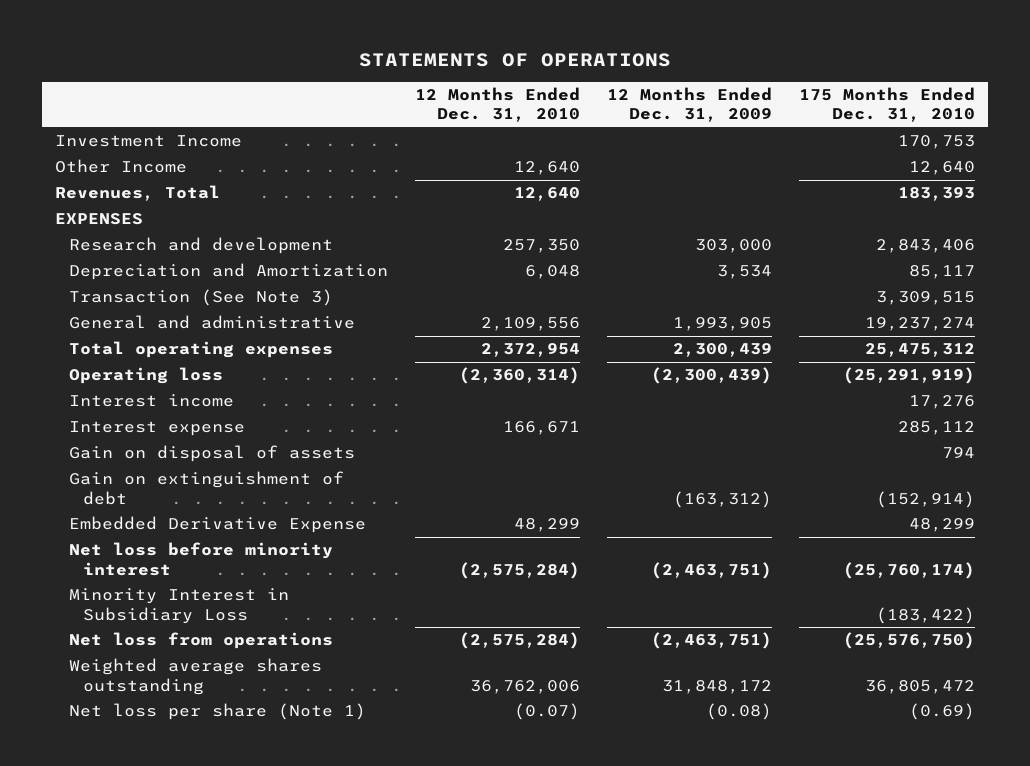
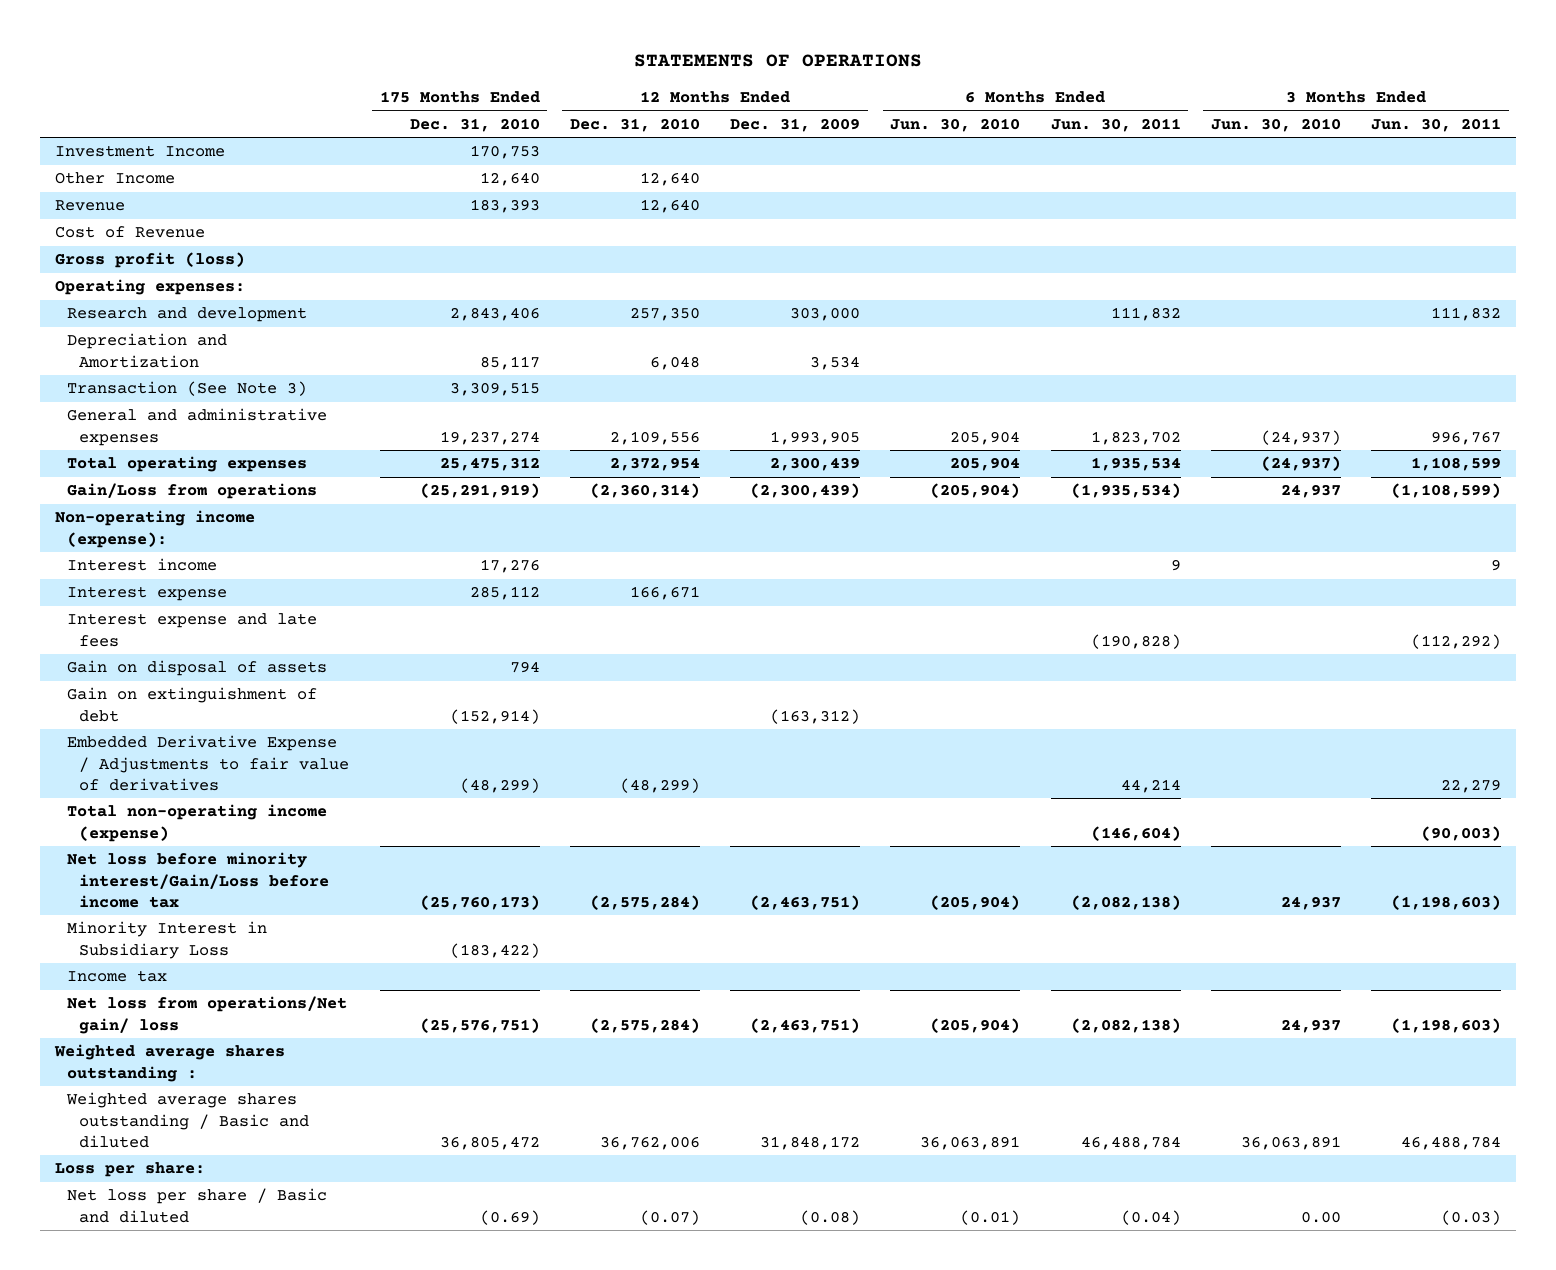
- | 12 Months Ended Dec. 31, 2010 | 12 Months Ended Dec. 31, 2009 | 175 Months Ended Dec. 31, 2010
+ | 175 Months Ended Dec. 31, 2010 | 12 Months Ended Dec. 31, 2010 | 12 Months Ended Dec. 31, 2009 | 6 Months Ended Jun. 30, 2010 | 6 Months Ended Jun. 30, 2011 | 3 Months Ended Jun. 30, 2010 | 3 Months Ended Jun. 30, 2011
- Revenues, Total | 12,640 | | 183,393
- EXPENSES
+ Revenue | 183,393 | 12,640 | | | | |
+ Cost of Revenue
+ Gross profit (loss)
+ Operating expenses:
- General and administrative | 2,109,556 | 1,993,905 | 19,237,274
+ General and administrative expenses | 19,237,274 | 2,109,556 | 1,993,905 | 205,904 | 1,823,702 | (24,937) | 996,767
- Operating loss | (2,360,314) | (2,300,439) | (25,291,919)
+ Gain/Loss from operations | (25,291,919) | (2,360,314) | (2,300,439) | (205,904) | (1,935,534) | 24,937 | (1,108,599)
+ Non-operating income (expense):
+ Interest expense and late fees | | | | | (190,828) | | (112,292)
- Embedded Derivative Expense | 48,299 | | 48,299
- Net loss before minority interest | (2,575,284) | (2,463,751) | (25,760,174)
+ Embedded Derivative Expense / Adjustments to fair value of derivatives | (48,299) | (48,299) | | | 44,214 | | 22,279
+ Total non-operating income (expense) | | | | | (146,604) | | (90,003)
+ Net loss before minority interest/Gain/Loss before income tax | (25,760,173) | (2,575,284) | (2,463,751) | (205,904) | (2,082,138) | 24,937 | (1,198,603)
- Net loss from operations | (2,575,284) | (2,463,751) | (25,576,750)
- Weighted average shares outstanding | 36,762,006 | 31,848,172 | 36,805,472
- Net loss per share (Note 1) | (0.07) | (0.08) | (0.69)
+ Income tax
+ Net loss from operations/Net gain/ loss | (25,576,751) | (2,575,284) | (2,463,751) | (205,904) | (2,082,138) | 24,937 | (1,198,603)
+ Weighted average shares outstanding :
+ Weighted average shares outstanding / Basic and diluted | 36,805,472 | 36,762,006 | 31,848,172 | 36,063,891 | 46,488,784 | 36,063,891 | 46,488,784
+ Loss per share:
+ Net loss per share / Basic and diluted | (0.69) | (0.07) | (0.08) | (0.01) | (0.04) | 0.00 | (0.03)

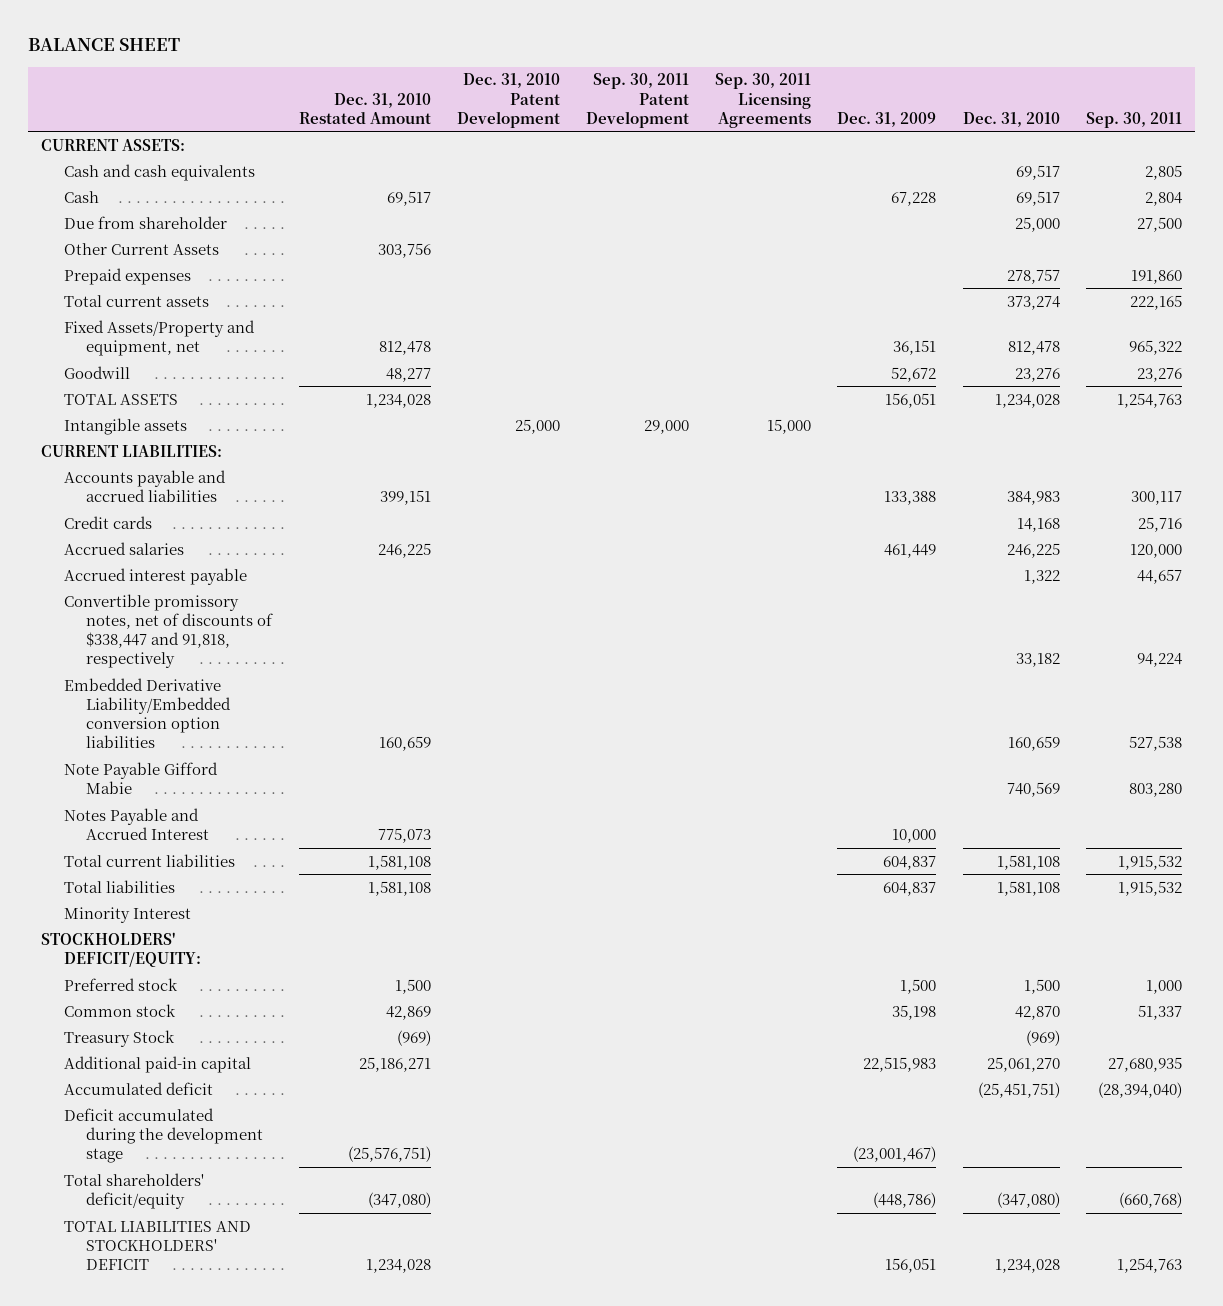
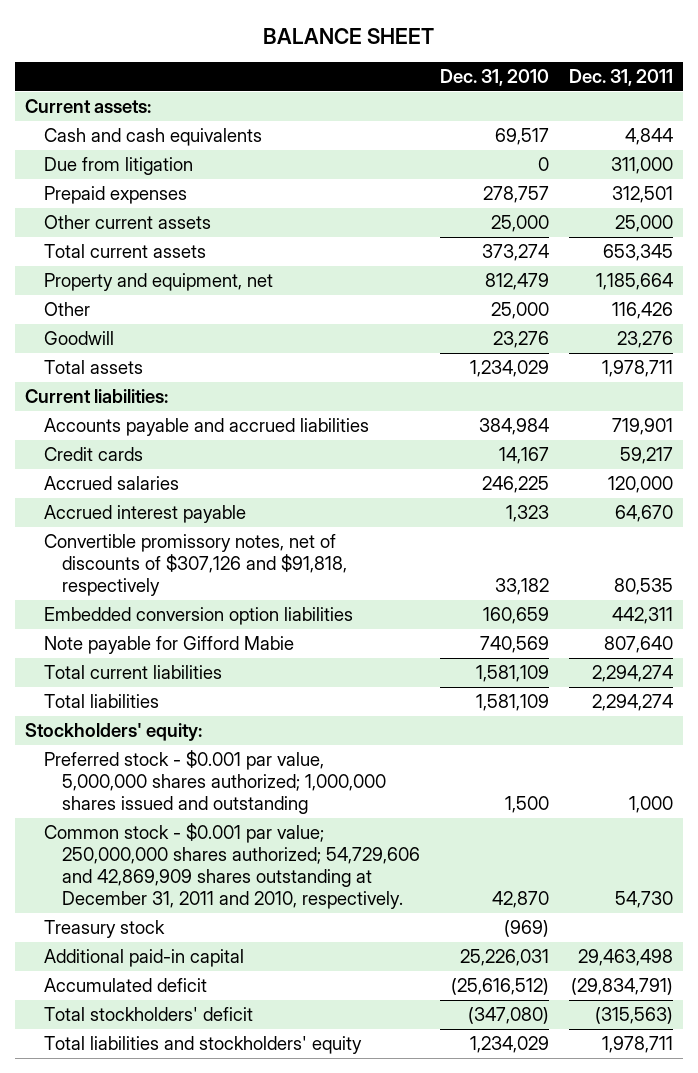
- | Dec. 31, 2010 Restated Amount | Dec. 31, 2010 Patent Development | Sep. 30, 2011 Patent Development | Sep. 30, 2011 Licensing Agreements | Dec. 31, 2009 | Dec. 31, 2010 | Sep. 30, 2011
+ | Dec. 31, 2010 | Dec. 31, 2011
- CURRENT ASSETS:
+ Current assets:
- Cash | 69,517 | | | | 67,228 | 69,517 | 2,804
- Due from shareholder | | | | | | 25,000 | 27,500
- Other Current Assets | 303,756 | | | | | |
+ Due from litigation | 0 | 311,000
+ Other current assets | 25,000 | 25,000
- Fixed Assets/Property and equipment, net | 812,478 | | | | 36,151 | 812,478 | 965,322
+ Property and equipment, net | 812,479 | 1,185,664
+ Other | 25,000 | 116,426
- TOTAL ASSETS | 1,234,028 | | | | 156,051 | 1,234,028 | 1,254,763
- Intangible assets | | 25,000 | 29,000 | 15,000 | | |
- CURRENT LIABILITIES:
- Accounts payable and accrued liabilities | 399,151 | | | | 133,388 | 384,983 | 300,117
- Credit cards | | | | | | 14,168 | 25,716
+ Total assets | 1,234,029 | 1,978,711
+ Current liabilities:
+ Accounts payable and accrued liabilities | 384,984 | 719,901
+ Credit cards | 14,167 | 59,217
- Accrued interest payable | | | | | | 1,322 | 44,657
- Convertible promissory notes, net of discounts of $338,447 and 91,818, respectively | | | | | | 33,182 | 94,224
- Embedded Derivative Liability/Embedded conversion option liabilities | 160,659 | | | | | 160,659 | 527,538
- Note Payable Gifford Mabie | | | | | | 740,569 | 803,280
- Notes Payable and Accrued Interest | 775,073 | | | | 10,000 | |
- Total current liabilities | 1,581,108 | | | | 604,837 | 1,581,108 | 1,915,532
- Total liabilities | 1,581,108 | | | | 604,837 | 1,581,108 | 1,915,532
- Minority Interest
- STOCKHOLDERS' DEFICIT/EQUITY:
- Preferred stock | 1,500 | | | | 1,500 | 1,500 | 1,000
- Common stock | 42,869 | | | | 35,198 | 42,870 | 51,337
- Treasury Stock | (969) | | | | | (969) |
- Additional paid-in capital | 25,186,271 | | | | 22,515,983 | 25,061,270 | 27,680,935
- Accumulated deficit | | | | | | (25,451,751) | (28,394,040)
- Deficit accumulated during the development stage | (25,576,751) | | | | (23,001,467) | |
- Total shareholders' deficit/equity | (347,080) | | | | (448,786) | (347,080) | (660,768)
- TOTAL LIABILITIES AND STOCKHOLDERS' DEFICIT | 1,234,028 | | | | 156,051 | 1,234,028 | 1,254,763
+ Accrued interest payable | 1,323 | 64,670
+ Convertible promissory notes, net of discounts of $307,126 and $91,818, respectively | 33,182 | 80,535
+ Embedded conversion option liabilities | 160,659 | 442,311
+ Note payable for Gifford Mabie | 740,569 | 807,640
+ Total current liabilities | 1,581,109 | 2,294,274
+ Total liabilities | 1,581,109 | 2,294,274
+ Stockholders' equity:
+ Preferred stock - $0.001 par value, 5,000,000 shares authorized; 1,000,000 shares issued and outstanding | 1,500 | 1,000
+ Common stock - $0.001 par value; 250,000,000 shares authorized; 54,729,606 and 42,869,909 shares outstanding at December 31, 2011 and 2010, respectively. | 42,870 | 54,730
+ Treasury stock | (969) |
+ Additional paid-in capital | 25,226,031 | 29,463,498
+ Accumulated deficit | (25,616,512) | (29,834,791)
+ Total stockholders' deficit | (347,080) | (315,563)
+ Total liabilities and stockholders' equity | 1,234,029 | 1,978,711

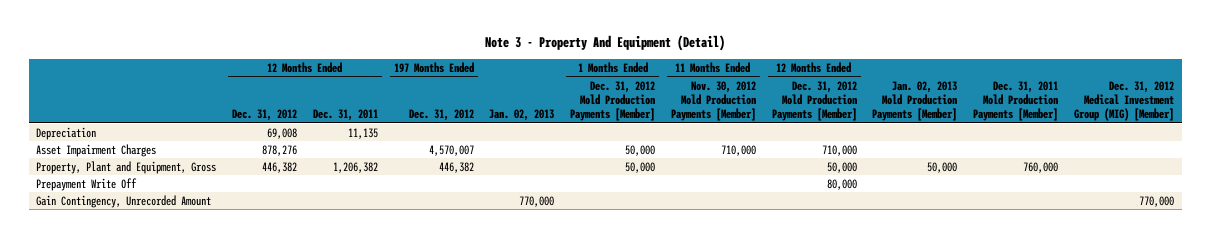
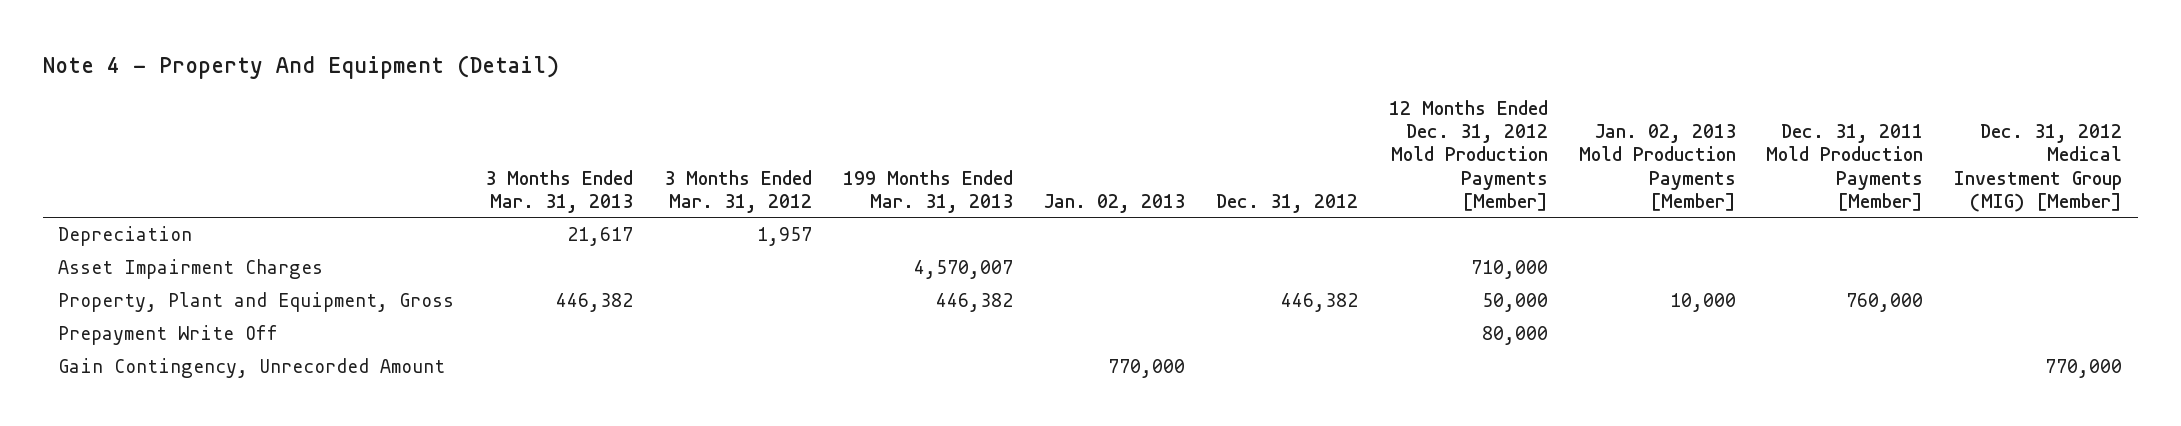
- Note 3 - Property And Equipment (Detail)
+ Note 4 - Property And Equipment (Detail)
- | 12 Months Ended Dec. 31, 2012 | 12 Months Ended Dec. 31, 2011 | 197 Months Ended Dec. 31, 2012 | Jan. 02, 2013 | 1 Months Ended Dec. 31, 2012 Mold Production Payments [Member] | 11 Months Ended Nov. 30, 2012 Mold Production Payments [Member] | 12 Months Ended Dec. 31, 2012 Mold Production Payments [Member] | Jan. 02, 2013 Mold Production Payments [Member] | Dec. 31, 2011 Mold Production Payments [Member] | Dec. 31, 2012 Medical Investment Group (MIG) [Member]
+ | 3 Months Ended Mar. 31, 2013 | 3 Months Ended Mar. 31, 2012 | 199 Months Ended Mar. 31, 2013 | Jan. 02, 2013 | Dec. 31, 2012 | 12 Months Ended Dec. 31, 2012 Mold Production Payments [Member] | Jan. 02, 2013 Mold Production Payments [Member] | Dec. 31, 2011 Mold Production Payments [Member] | Dec. 31, 2012 Medical Investment Group (MIG) [Member]
- Property, Plant and Equipment, Gross | 446,382 | 1,206,382 | 446,382 | | 50,000 | | 50,000 | 50,000 | 760,000 |
+ Property, Plant and Equipment, Gross | 446,382 | | 446,382 | | 446,382 | 50,000 | 10,000 | 760,000 |

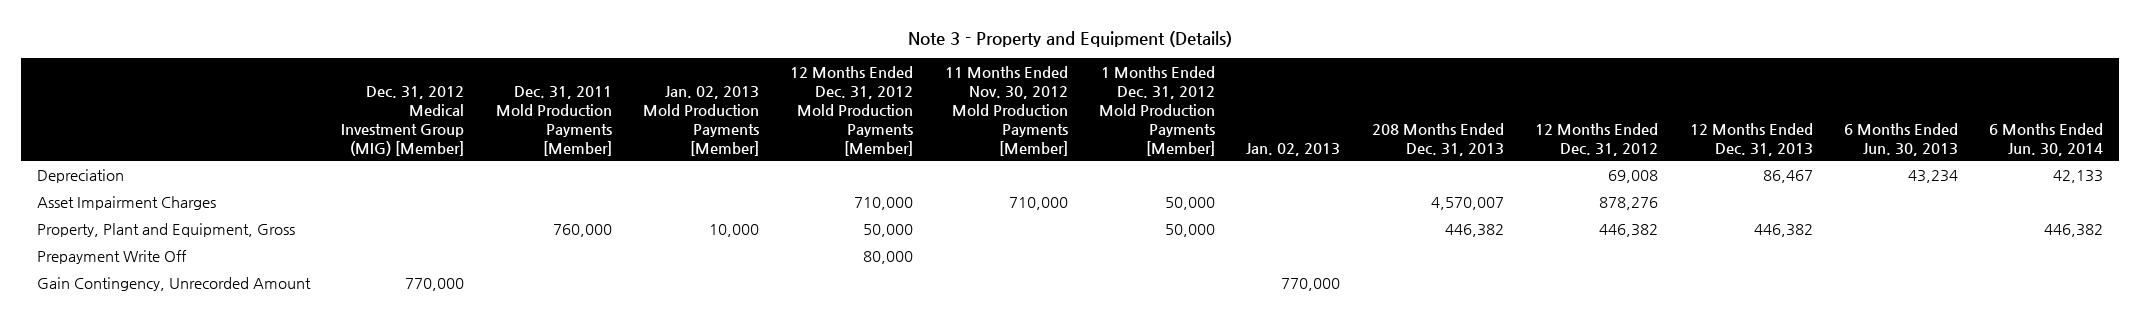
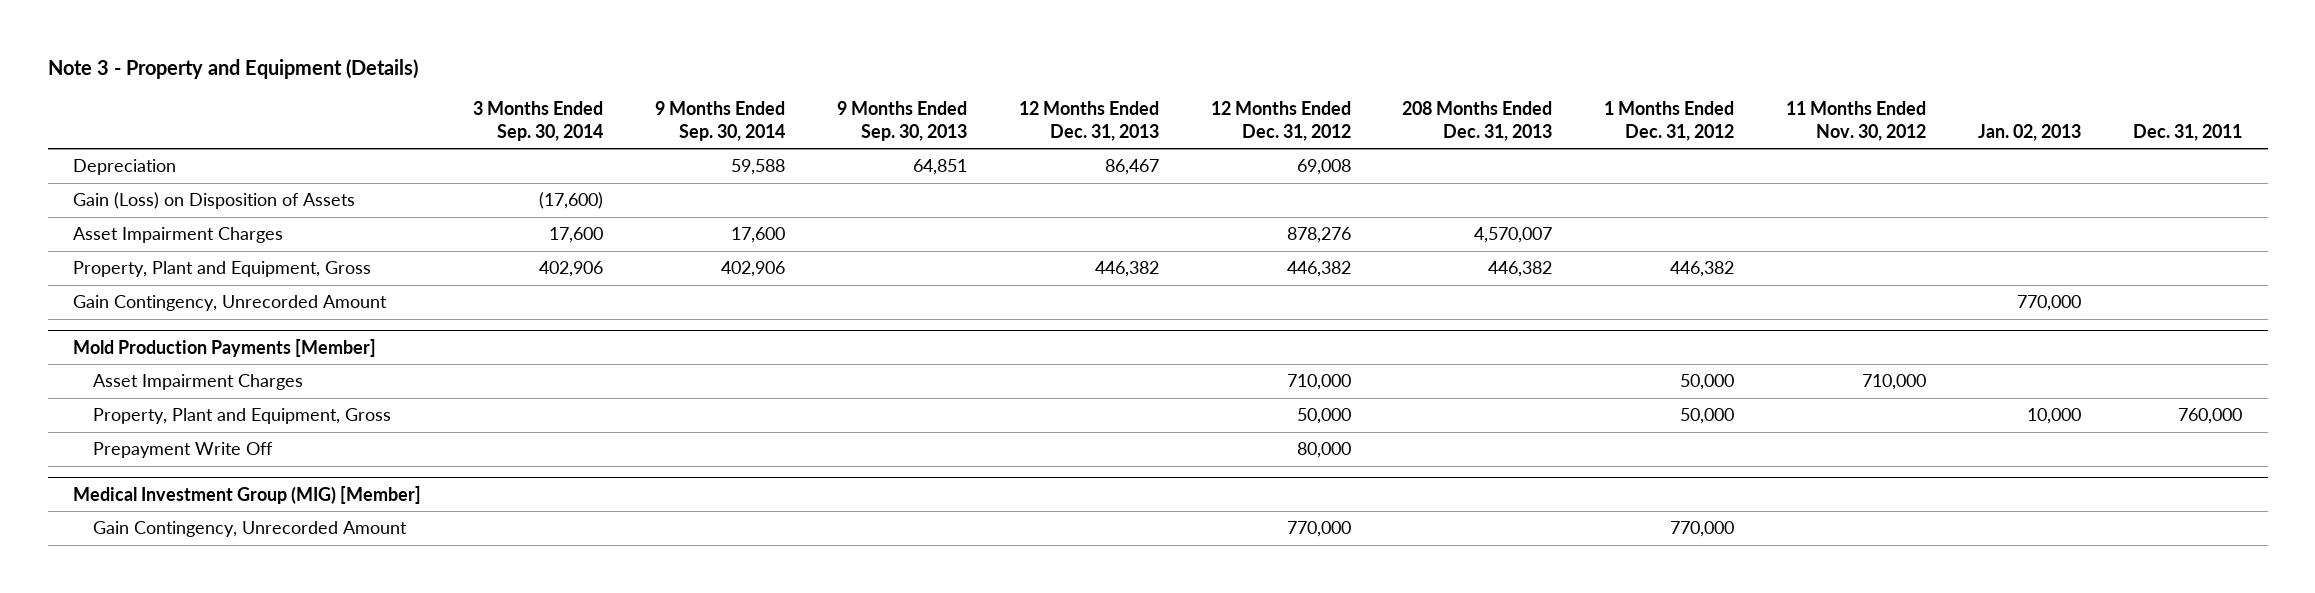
- | Dec. 31, 2012 Medical Investment Group (MIG) [Member] | Dec. 31, 2011 Mold Production Payments [Member] | Jan. 02, 2013 Mold Production Payments [Member] | 12 Months Ended Dec. 31, 2012 Mold Production Payments [Member] | 11 Months Ended Nov. 30, 2012 Mold Production Payments [Member] | 1 Months Ended Dec. 31, 2012 Mold Production Payments [Member] | Jan. 02, 2013 | 208 Months Ended Dec. 31, 2013 | 12 Months Ended Dec. 31, 2012 | 12 Months Ended Dec. 31, 2013 | 6 Months Ended Jun. 30, 2013 | 6 Months Ended Jun. 30, 2014
+ | 3 Months Ended Sep. 30, 2014 | 9 Months Ended Sep. 30, 2014 | 9 Months Ended Sep. 30, 2013 | 12 Months Ended Dec. 31, 2013 | 12 Months Ended Dec. 31, 2012 | 208 Months Ended Dec. 31, 2013 | 1 Months Ended Dec. 31, 2012 | 11 Months Ended Nov. 30, 2012 | Jan. 02, 2013 | Dec. 31, 2011
+ Gain (Loss) on Disposition of Assets | (17,600) | | | | | | | | |
- Prepayment Write Off | | | | 80,000 | | | | | | | |
+ Mold Production Payments [Member]
+ Asset Impairment Charges | | | | | 710,000 | | 50,000 | 710,000 | |
+ Property, Plant and Equipment, Gross | | | | | 50,000 | | 50,000 | | 10,000 | 760,000
+ Prepayment Write Off | | | | | 80,000 | | | | |
+ Medical Investment Group (MIG) [Member]
+ Gain Contingency, Unrecorded Amount | | | | | 770,000 | | 770,000 | | |

